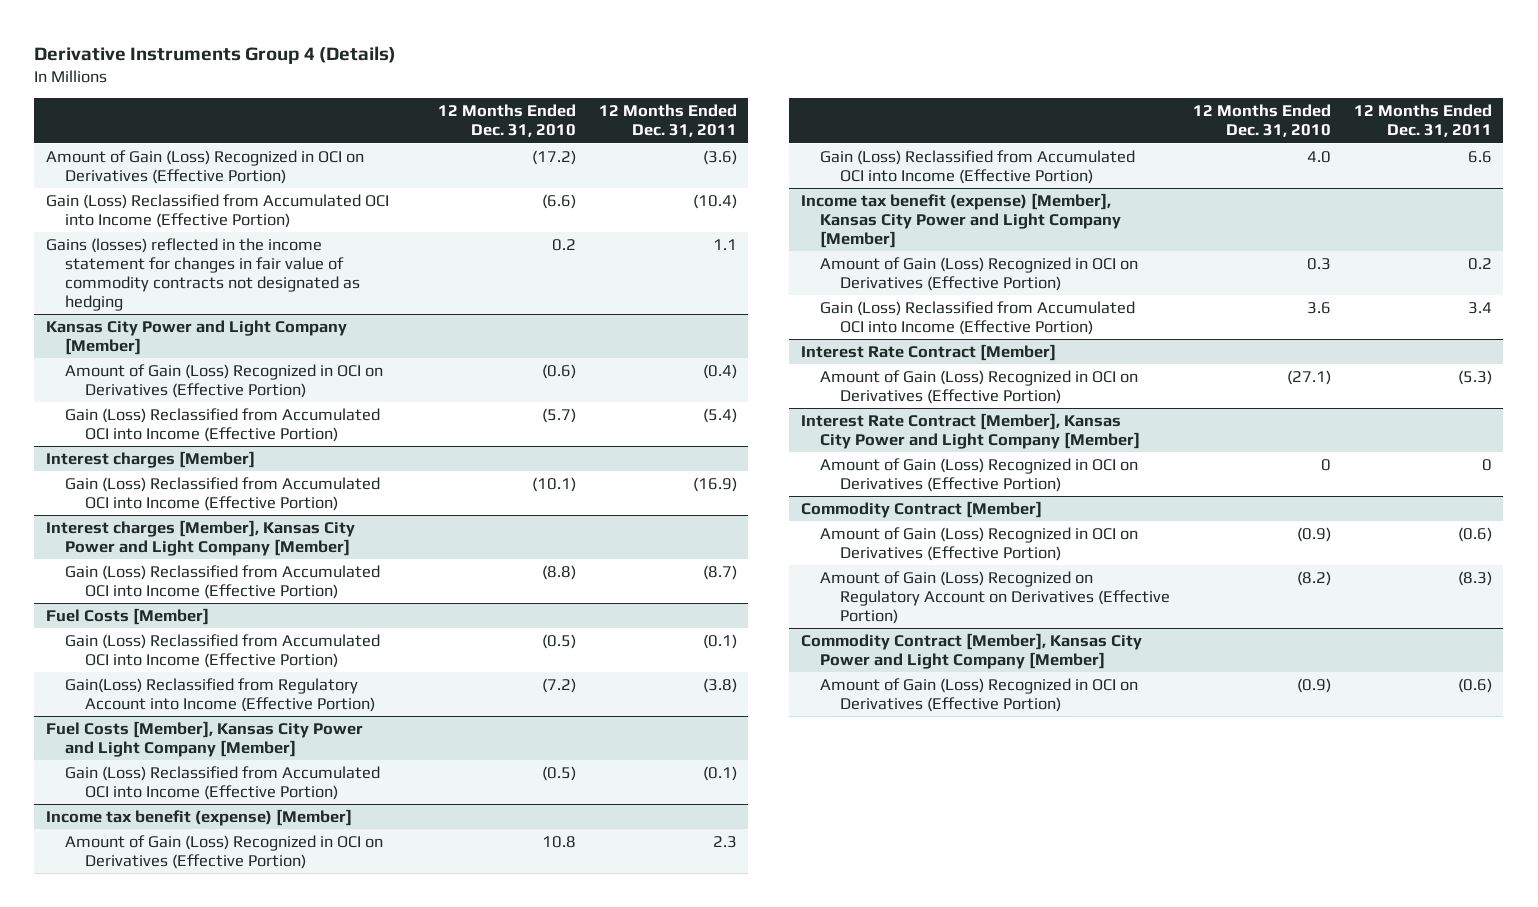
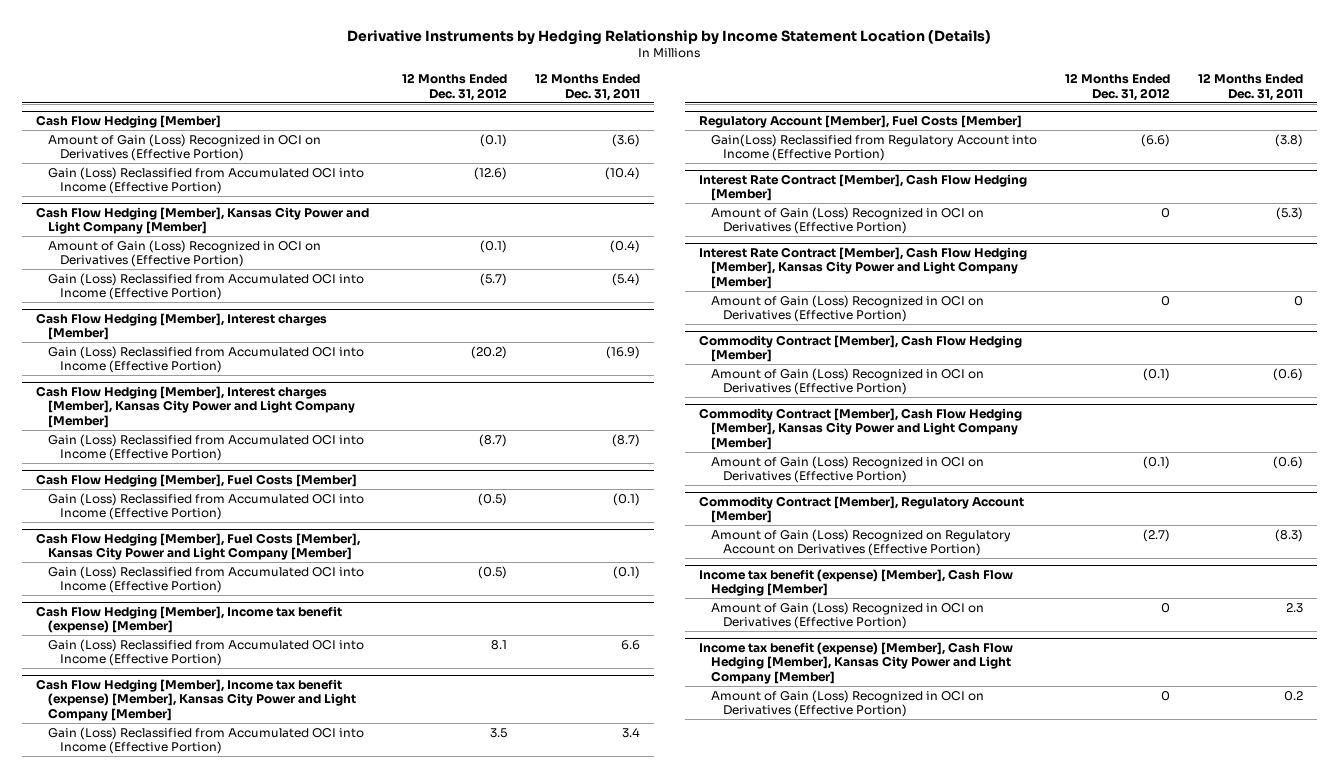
- Derivative Instruments Group 4 (Details)
+ Derivative Instruments by Hedging Relationship by Income Statement Location (Details)
- | 12 Months Ended Dec. 31, 2010 | 12 Months Ended Dec. 31, 2011
+ | 12 Months Ended Dec. 31, 2012 | 12 Months Ended Dec. 31, 2011
+ Cash Flow Hedging [Member]
- Gains (losses) reflected in the income statement for changes in fair value of commodity contracts not designated as hedging | 0.2 | 1.1
- Kansas City Power and Light Company [Member]
+ Cash Flow Hedging [Member], Kansas City Power and Light Company [Member]
- Interest charges [Member]
+ Cash Flow Hedging [Member], Interest charges [Member]
- Interest charges [Member], Kansas City Power and Light Company [Member]
+ Cash Flow Hedging [Member], Interest charges [Member], Kansas City Power and Light Company [Member]
- Fuel Costs [Member]
+ Cash Flow Hedging [Member], Fuel Costs [Member]
- Gain(Loss) Reclassified from Regulatory Account into Income (Effective Portion) | (7.2) | (3.8)
- Fuel Costs [Member], Kansas City Power and Light Company [Member]
+ Cash Flow Hedging [Member], Fuel Costs [Member], Kansas City Power and Light Company [Member]
- Income tax benefit (expense) [Member]
- Amount of Gain (Loss) Recognized in OCI on Derivatives (Effective Portion) | 10.8 | 2.3
+ Cash Flow Hedging [Member], Income tax benefit (expense) [Member]
- Income tax benefit (expense) [Member], Kansas City Power and Light Company [Member]
- Amount of Gain (Loss) Recognized in OCI on Derivatives (Effective Portion) | 0.3 | 0.2
+ Cash Flow Hedging [Member], Income tax benefit (expense) [Member], Kansas City Power and Light Company [Member]
- Interest Rate Contract [Member]
+ Regulatory Account [Member], Fuel Costs [Member]
+ Gain(Loss) Reclassified from Regulatory Account into Income (Effective Portion) | (6.6) | (3.8)
+ Interest Rate Contract [Member], Cash Flow Hedging [Member]
- Interest Rate Contract [Member], Kansas City Power and Light Company [Member]
+ Interest Rate Contract [Member], Cash Flow Hedging [Member], Kansas City Power and Light Company [Member]
- Commodity Contract [Member]
+ Commodity Contract [Member], Cash Flow Hedging [Member]
- Amount of Gain (Loss) Recognized on Regulatory Account on Derivatives (Effective Portion) | (8.2) | (8.3)
- Commodity Contract [Member], Kansas City Power and Light Company [Member]
+ Commodity Contract [Member], Cash Flow Hedging [Member], Kansas City Power and Light Company [Member]
+ Commodity Contract [Member], Regulatory Account [Member]
+ Amount of Gain (Loss) Recognized on Regulatory Account on Derivatives (Effective Portion) | (2.7) | (8.3)
+ Income tax benefit (expense) [Member], Cash Flow Hedging [Member]
+ Amount of Gain (Loss) Recognized in OCI on Derivatives (Effective Portion) | 0 | 2.3
+ Income tax benefit (expense) [Member], Cash Flow Hedging [Member], Kansas City Power and Light Company [Member]
+ Amount of Gain (Loss) Recognized in OCI on Derivatives (Effective Portion) | 0 | 0.2

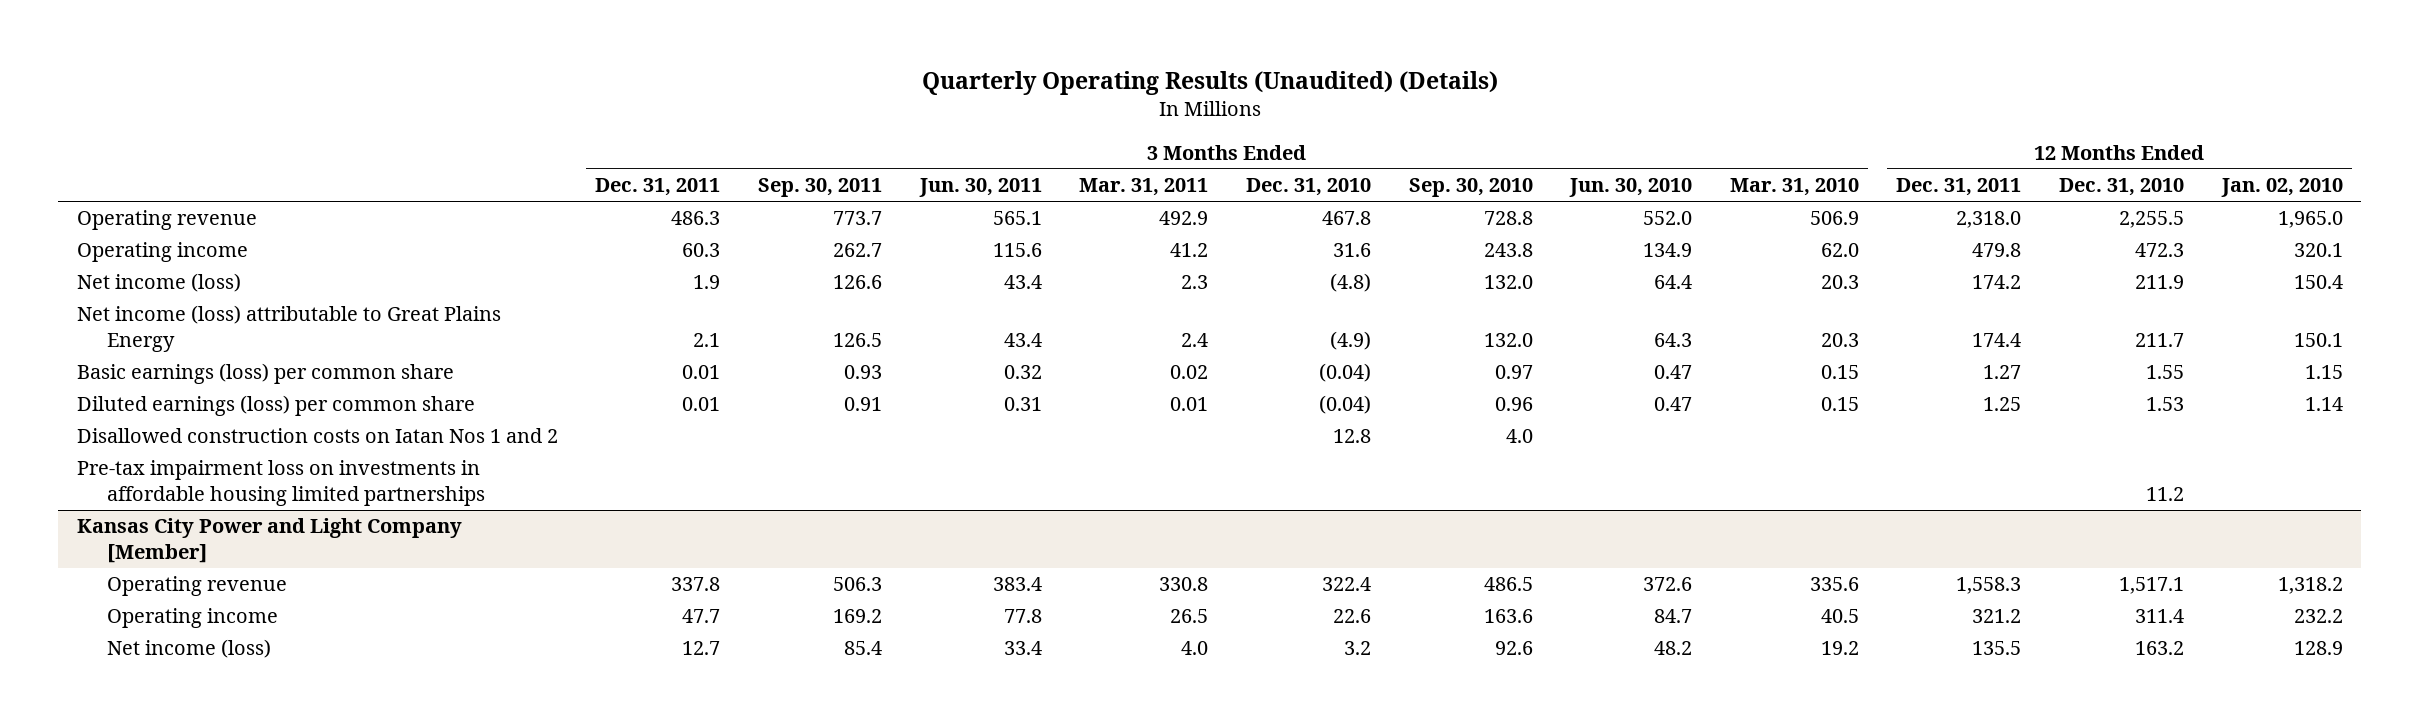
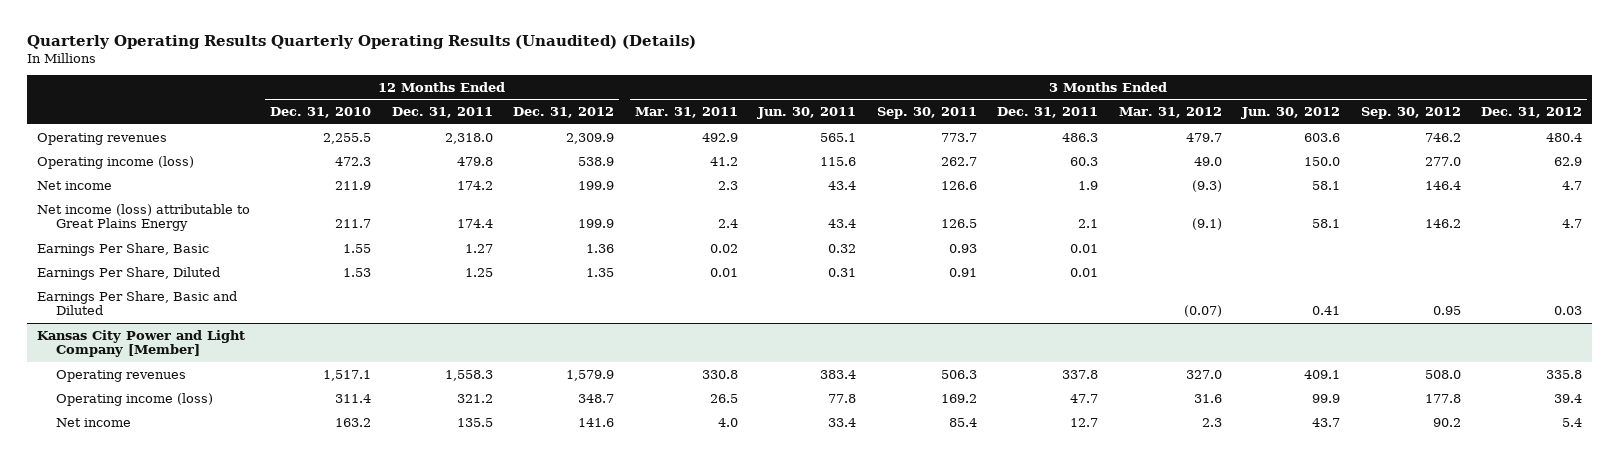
- Quarterly Operating Results (Unaudited) (Details)
+ Quarterly Operating Results Quarterly Operating Results (Unaudited) (Details)
- | 3 Months Ended Dec. 31, 2011 | 3 Months Ended Sep. 30, 2011 | 3 Months Ended Jun. 30, 2011 | 3 Months Ended Mar. 31, 2011 | 3 Months Ended Dec. 31, 2010 | 3 Months Ended Sep. 30, 2010 | 3 Months Ended Jun. 30, 2010 | 3 Months Ended Mar. 31, 2010 | 12 Months Ended Dec. 31, 2011 | 12 Months Ended Dec. 31, 2010 | 12 Months Ended Jan. 02, 2010
+ | 12 Months Ended Dec. 31, 2010 | 12 Months Ended Dec. 31, 2011 | 12 Months Ended Dec. 31, 2012 | 3 Months Ended Mar. 31, 2011 | 3 Months Ended Jun. 30, 2011 | 3 Months Ended Sep. 30, 2011 | 3 Months Ended Dec. 31, 2011 | 3 Months Ended Mar. 31, 2012 | 3 Months Ended Jun. 30, 2012 | 3 Months Ended Sep. 30, 2012 | 3 Months Ended Dec. 31, 2012
- Operating revenue | 486.3 | 773.7 | 565.1 | 492.9 | 467.8 | 728.8 | 552.0 | 506.9 | 2,318.0 | 2,255.5 | 1,965.0
- Operating income | 60.3 | 262.7 | 115.6 | 41.2 | 31.6 | 243.8 | 134.9 | 62.0 | 479.8 | 472.3 | 320.1
- Net income (loss) | 1.9 | 126.6 | 43.4 | 2.3 | (4.8) | 132.0 | 64.4 | 20.3 | 174.2 | 211.9 | 150.4
+ Operating revenues | 2,255.5 | 2,318.0 | 2,309.9 | 492.9 | 565.1 | 773.7 | 486.3 | 479.7 | 603.6 | 746.2 | 480.4
+ Operating income (loss) | 472.3 | 479.8 | 538.9 | 41.2 | 115.6 | 262.7 | 60.3 | 49.0 | 150.0 | 277.0 | 62.9
+ Net income | 211.9 | 174.2 | 199.9 | 2.3 | 43.4 | 126.6 | 1.9 | (9.3) | 58.1 | 146.4 | 4.7
- Basic earnings (loss) per common share | 0.01 | 0.93 | 0.32 | 0.02 | (0.04) | 0.97 | 0.47 | 0.15 | 1.27 | 1.55 | 1.15
- Diluted earnings (loss) per common share | 0.01 | 0.91 | 0.31 | 0.01 | (0.04) | 0.96 | 0.47 | 0.15 | 1.25 | 1.53 | 1.14
- Disallowed construction costs on Iatan Nos 1 and 2 | | | | | 12.8 | 4.0 | | | | |
- Pre-tax impairment loss on investments in affordable housing limited partnerships | | | | | | | | | | 11.2 |
+ Earnings Per Share, Basic | 1.55 | 1.27 | 1.36 | 0.02 | 0.32 | 0.93 | 0.01 | | | |
+ Earnings Per Share, Diluted | 1.53 | 1.25 | 1.35 | 0.01 | 0.31 | 0.91 | 0.01 | | | |
+ Earnings Per Share, Basic and Diluted | | | | | | | | (0.07) | 0.41 | 0.95 | 0.03
@ Kansas City Power and Light Company [Member]
- Operating revenue | 337.8 | 506.3 | 383.4 | 330.8 | 322.4 | 486.5 | 372.6 | 335.6 | 1,558.3 | 1,517.1 | 1,318.2
- Operating income | 47.7 | 169.2 | 77.8 | 26.5 | 22.6 | 163.6 | 84.7 | 40.5 | 321.2 | 311.4 | 232.2
- Net income (loss) | 12.7 | 85.4 | 33.4 | 4.0 | 3.2 | 92.6 | 48.2 | 19.2 | 135.5 | 163.2 | 128.9
+ Operating revenues | 1,517.1 | 1,558.3 | 1,579.9 | 330.8 | 383.4 | 506.3 | 337.8 | 327.0 | 409.1 | 508.0 | 335.8
+ Operating income (loss) | 311.4 | 321.2 | 348.7 | 26.5 | 77.8 | 169.2 | 47.7 | 31.6 | 99.9 | 177.8 | 39.4
+ Net income | 163.2 | 135.5 | 141.6 | 4.0 | 33.4 | 85.4 | 12.7 | 2.3 | 43.7 | 90.2 | 5.4

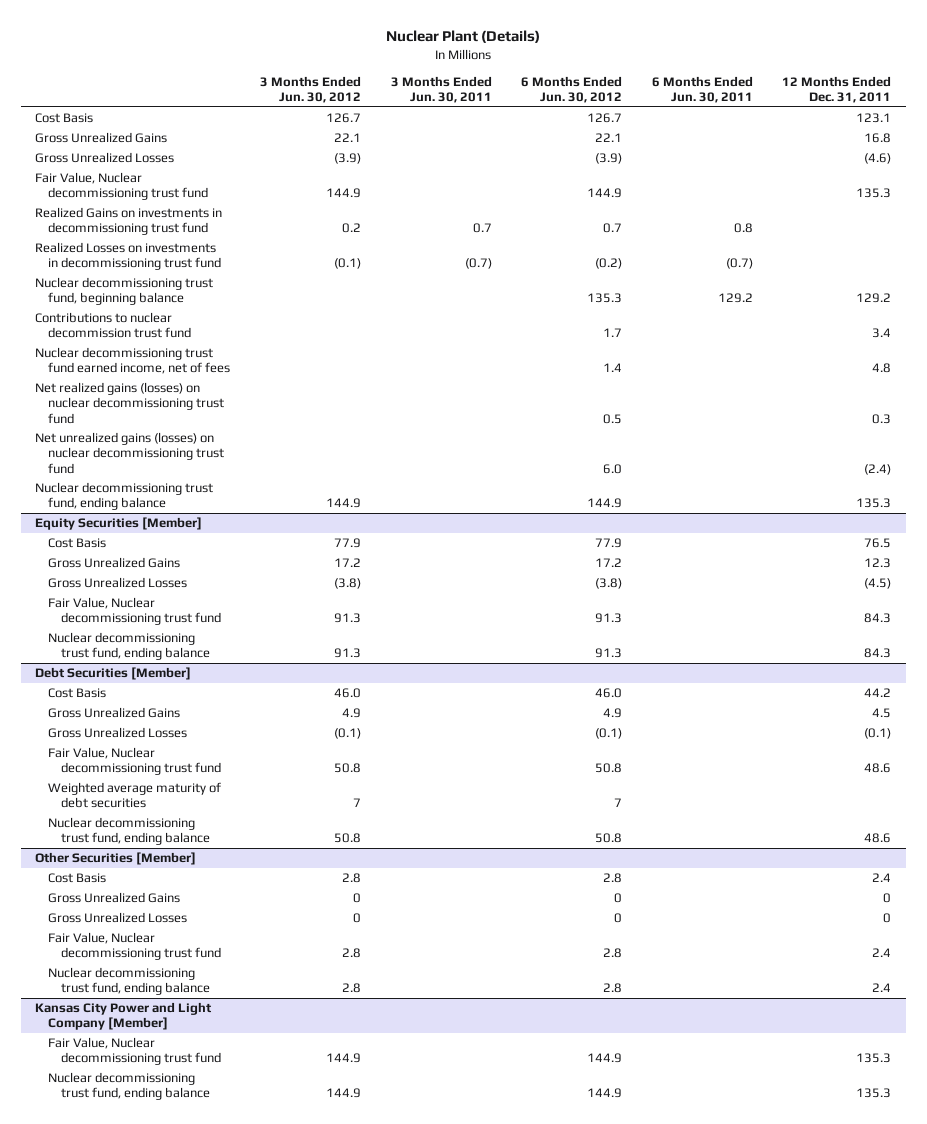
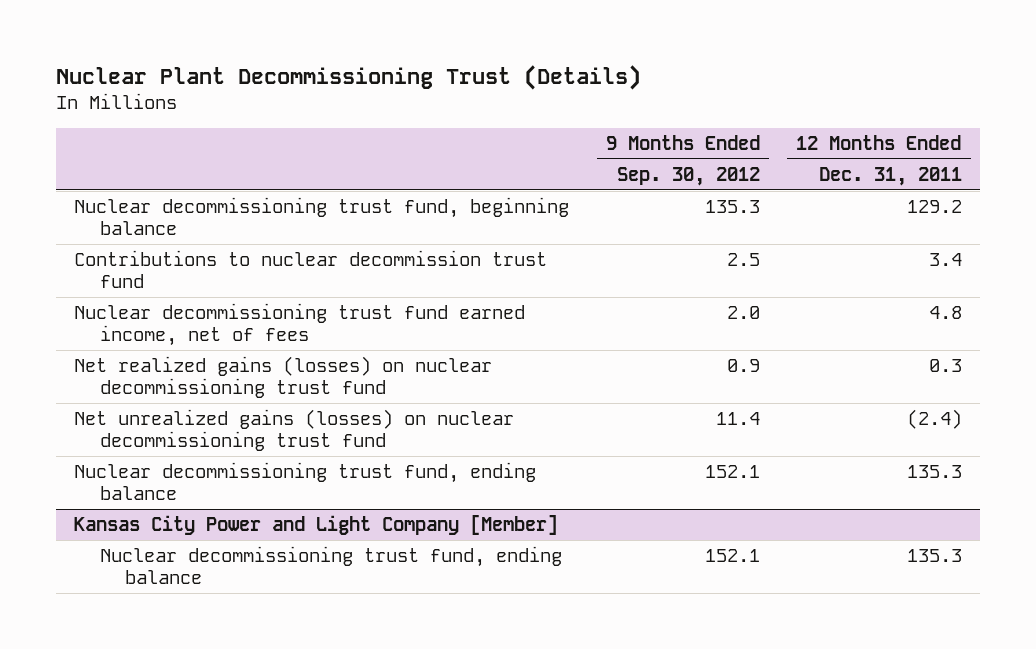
- Nuclear Plant (Details)
+ Nuclear Plant Decommissioning Trust (Details)
- | 3 Months Ended Jun. 30, 2012 | 3 Months Ended Jun. 30, 2011 | 6 Months Ended Jun. 30, 2012 | 6 Months Ended Jun. 30, 2011 | 12 Months Ended Dec. 31, 2011
+ | 9 Months Ended Sep. 30, 2012 | 12 Months Ended Dec. 31, 2011
- Cost Basis | 126.7 | | 126.7 | | 123.1
- Gross Unrealized Gains | 22.1 | | 22.1 | | 16.8
- Gross Unrealized Losses | (3.9) | | (3.9) | | (4.6)
- Fair Value, Nuclear decommissioning trust fund | 144.9 | | 144.9 | | 135.3
- Realized Gains on investments in decommissioning trust fund | 0.2 | 0.7 | 0.7 | 0.8 |
- Realized Losses on investments in decommissioning trust fund | (0.1) | (0.7) | (0.2) | (0.7) |
- Equity Securities [Member]
- Cost Basis | 77.9 | | 77.9 | | 76.5
- Gross Unrealized Gains | 17.2 | | 17.2 | | 12.3
- Gross Unrealized Losses | (3.8) | | (3.8) | | (4.5)
- Fair Value, Nuclear decommissioning trust fund | 91.3 | | 91.3 | | 84.3
- Nuclear decommissioning trust fund, ending balance | 91.3 | | 91.3 | | 84.3
- Debt Securities [Member]
- Cost Basis | 46.0 | | 46.0 | | 44.2
- Gross Unrealized Gains | 4.9 | | 4.9 | | 4.5
- Gross Unrealized Losses | (0.1) | | (0.1) | | (0.1)
- Fair Value, Nuclear decommissioning trust fund | 50.8 | | 50.8 | | 48.6
- Weighted average maturity of debt securities | 7 | | 7 | |
- Nuclear decommissioning trust fund, ending balance | 50.8 | | 50.8 | | 48.6
- Other Securities [Member]
- Cost Basis | 2.8 | | 2.8 | | 2.4
- Gross Unrealized Gains | 0 | | 0 | | 0
- Gross Unrealized Losses | 0 | | 0 | | 0
- Fair Value, Nuclear decommissioning trust fund | 2.8 | | 2.8 | | 2.4
- Nuclear decommissioning trust fund, ending balance | 2.8 | | 2.8 | | 2.4
@ Kansas City Power and Light Company [Member]
- Fair Value, Nuclear decommissioning trust fund | 144.9 | | 144.9 | | 135.3

